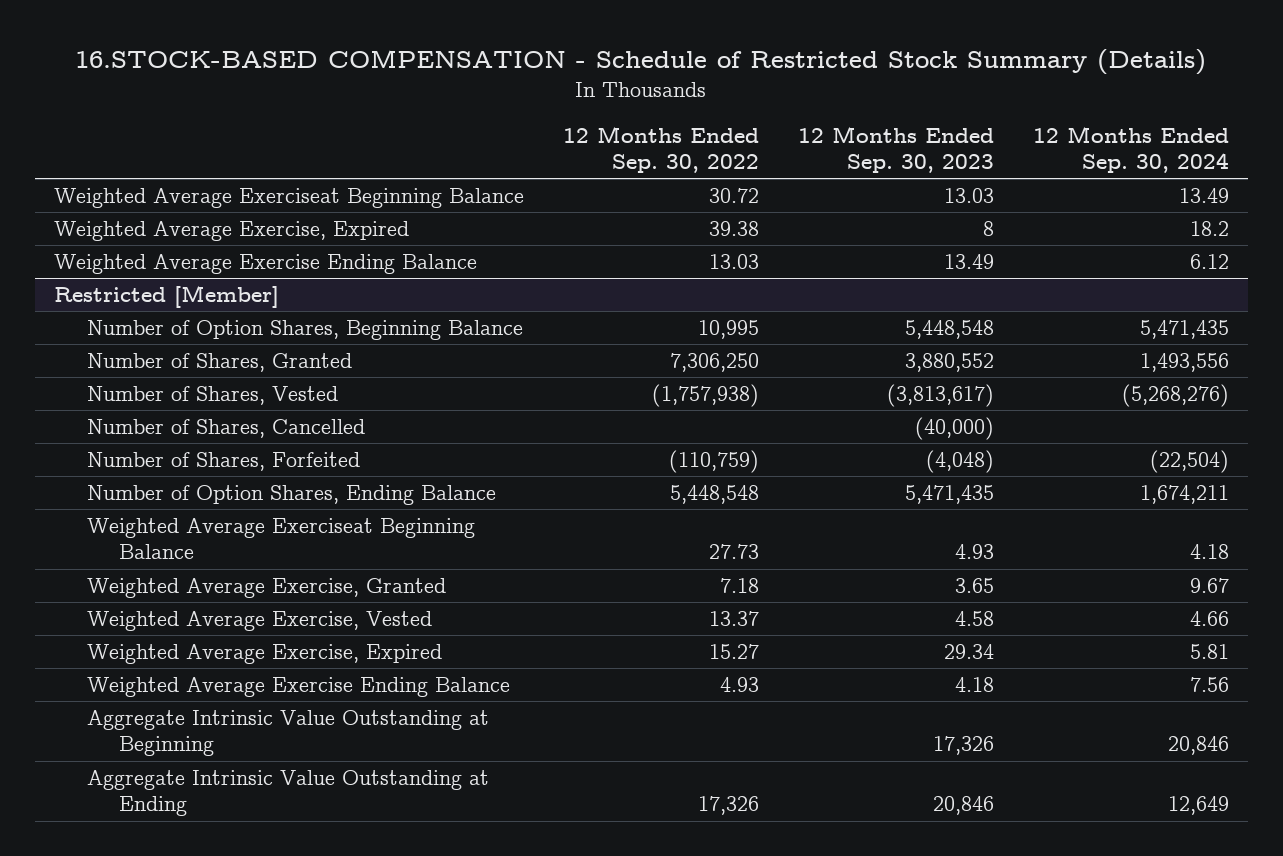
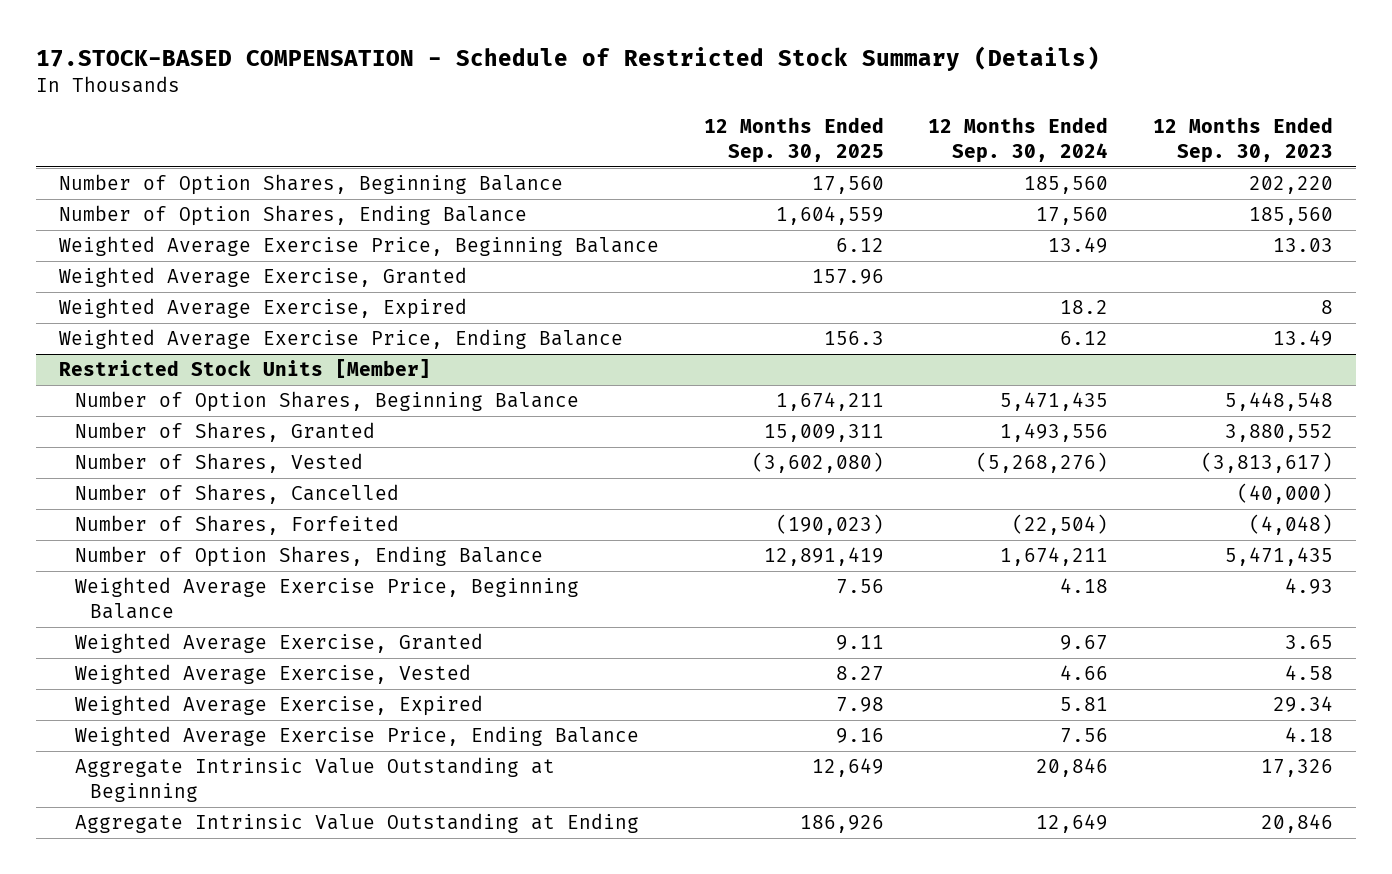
- 16.STOCK-BASED COMPENSATION - Schedule of Restricted Stock Summary (Details)
+ 17.STOCK-BASED COMPENSATION - Schedule of Restricted Stock Summary (Details)
- | 12 Months Ended Sep. 30, 2022 | 12 Months Ended Sep. 30, 2023 | 12 Months Ended Sep. 30, 2024
+ | 12 Months Ended Sep. 30, 2025 | 12 Months Ended Sep. 30, 2024 | 12 Months Ended Sep. 30, 2023
- Weighted Average Exerciseat Beginning Balance | 30.72 | 13.03 | 13.49
+ Number of Option Shares, Beginning Balance | 17,560 | 185,560 | 202,220
+ Number of Option Shares, Ending Balance | 1,604,559 | 17,560 | 185,560
+ Weighted Average Exercise Price, Beginning Balance | 6.12 | 13.49 | 13.03
+ Weighted Average Exercise, Granted | 157.96 | |
- Weighted Average Exercise Ending Balance | 13.03 | 13.49 | 6.12
- Restricted [Member]
+ Weighted Average Exercise Price, Ending Balance | 156.3 | 6.12 | 13.49
+ Restricted Stock Units [Member]
- Weighted Average Exerciseat Beginning Balance | 27.73 | 4.93 | 4.18
+ Weighted Average Exercise Price, Beginning Balance | 7.56 | 4.18 | 4.93
- Weighted Average Exercise Ending Balance | 4.93 | 4.18 | 7.56
+ Weighted Average Exercise Price, Ending Balance | 9.16 | 7.56 | 4.18

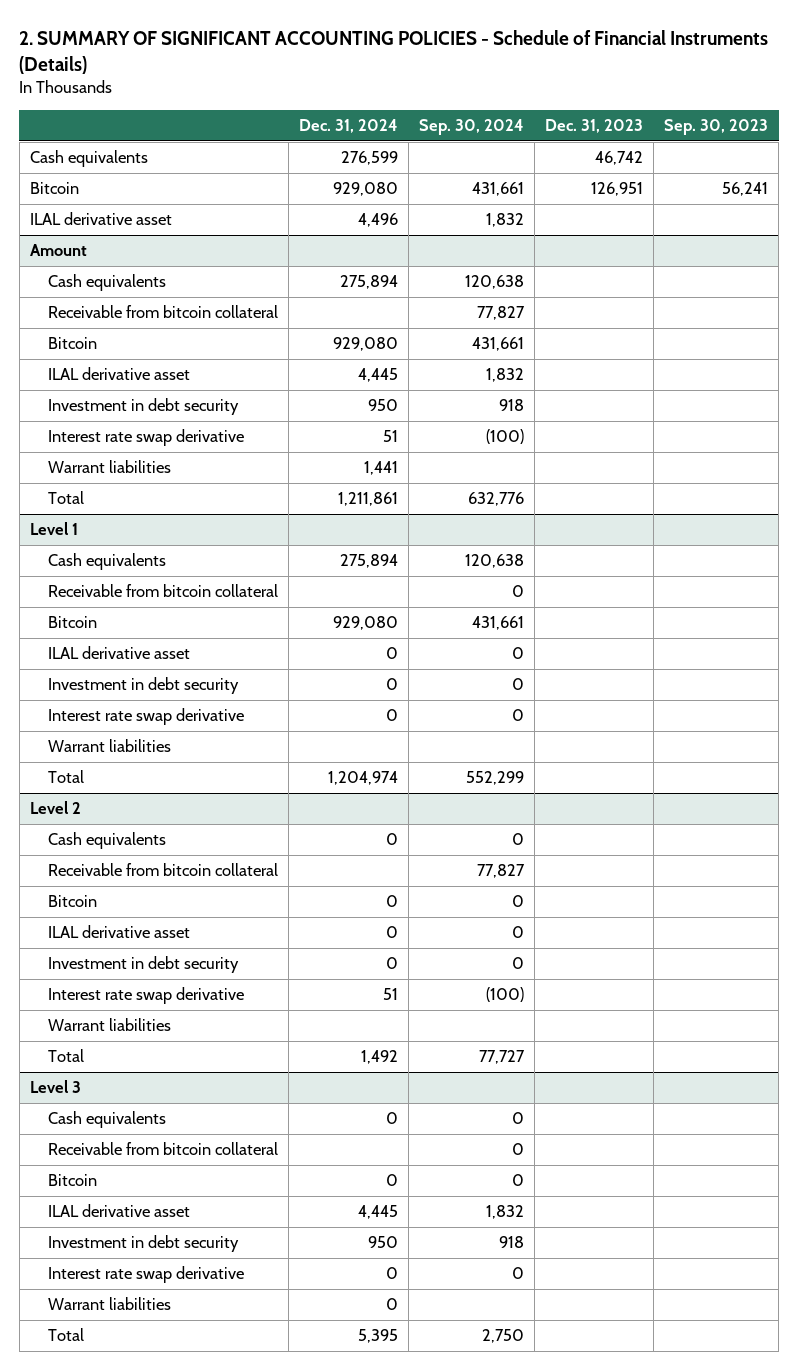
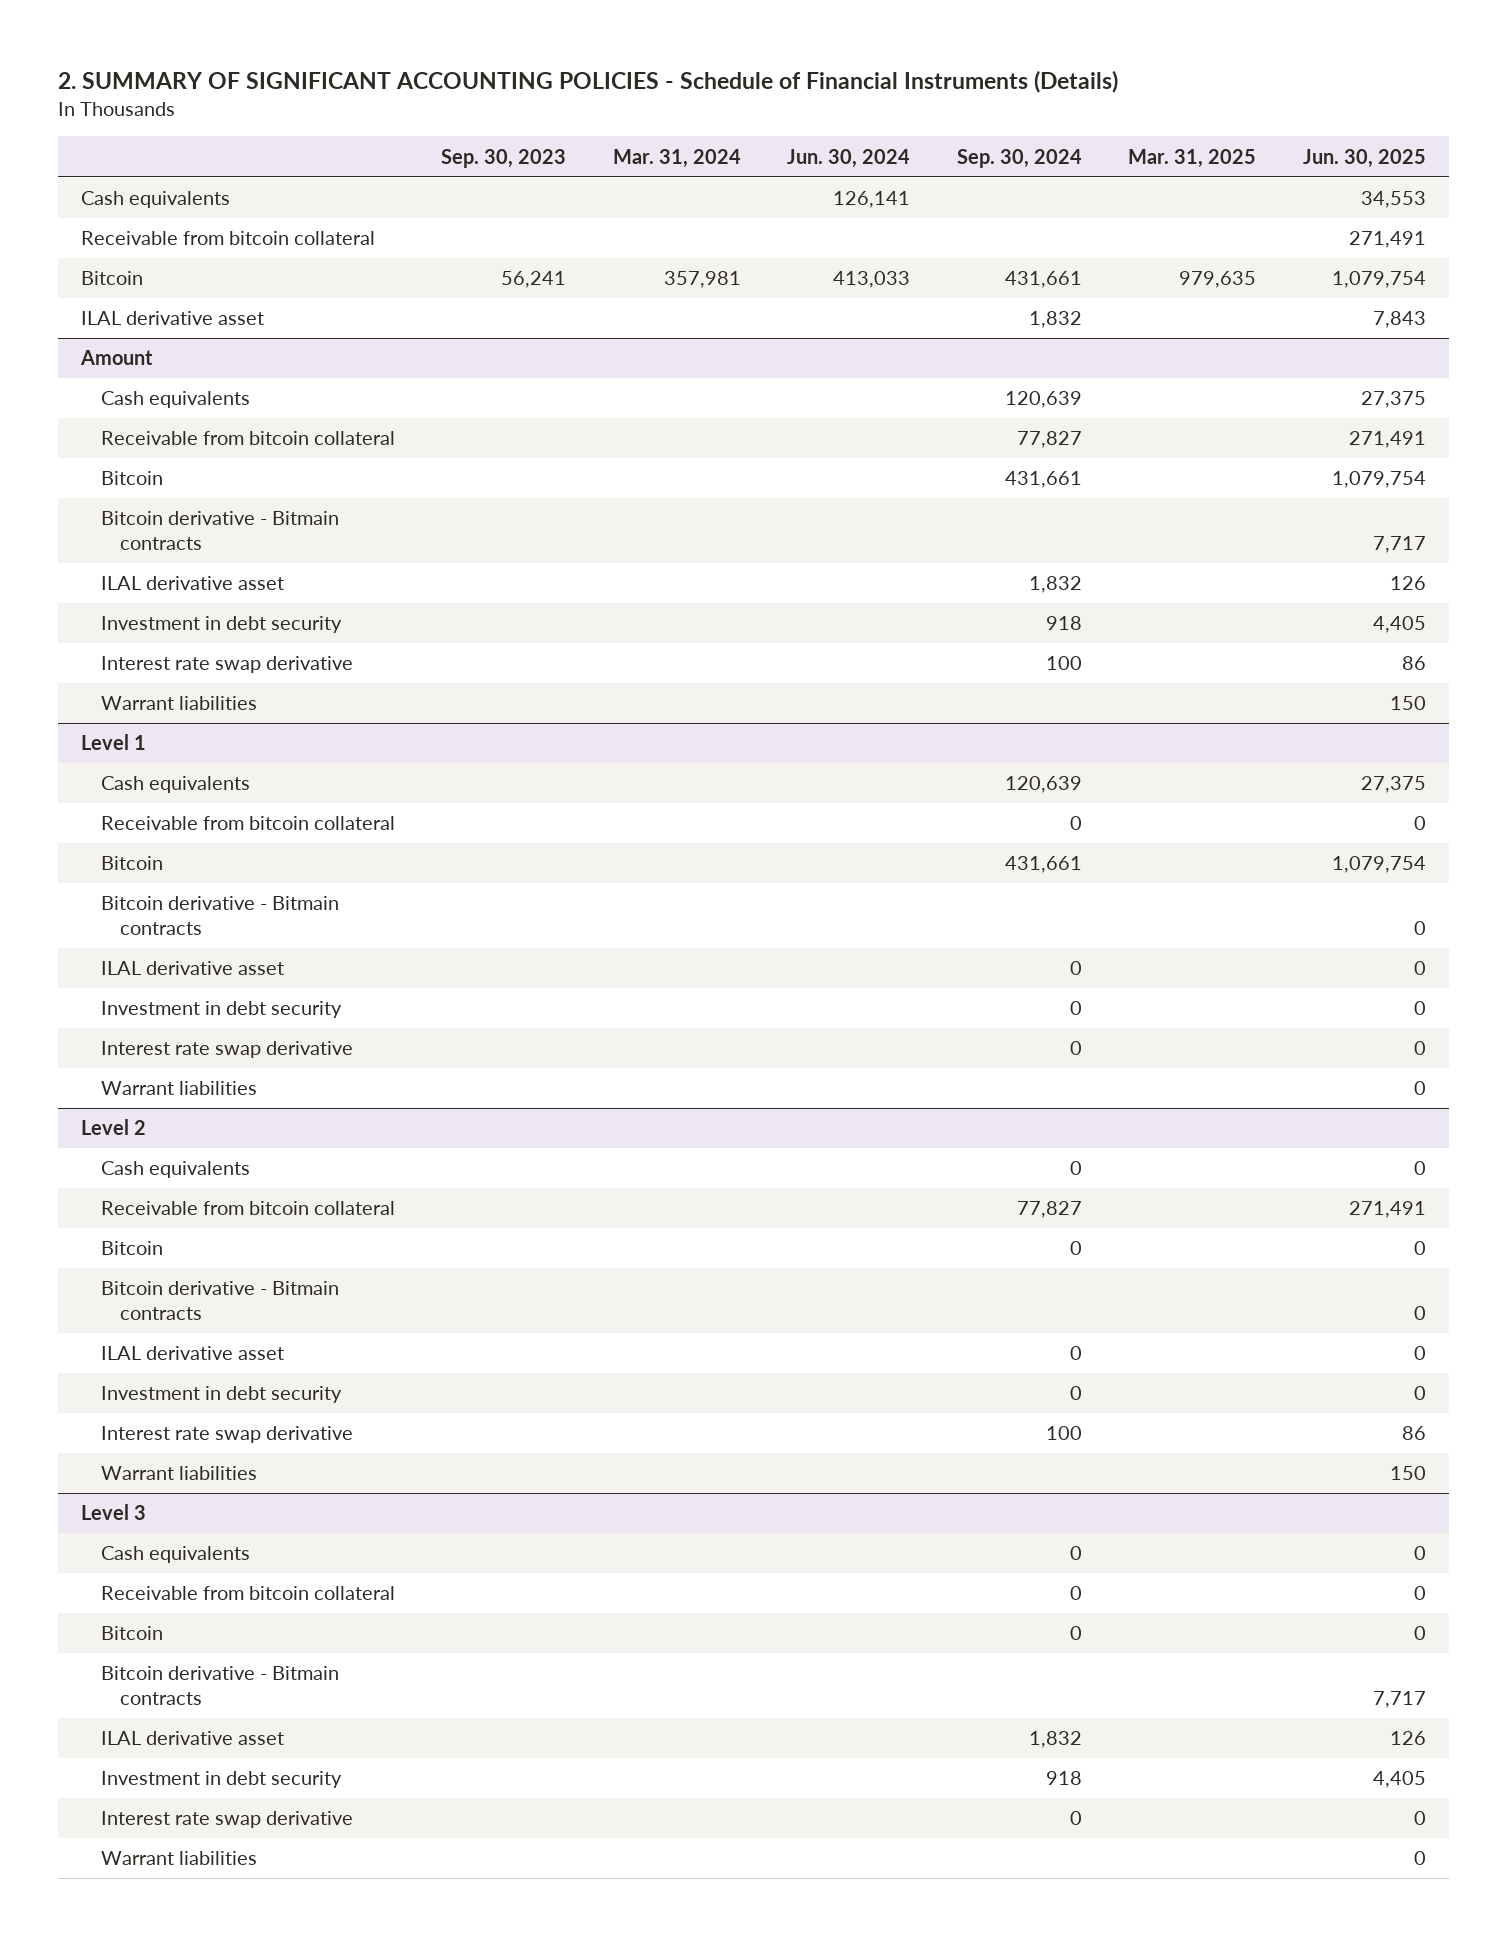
- | Dec. 31, 2024 | Sep. 30, 2024 | Dec. 31, 2023 | Sep. 30, 2023
+ | Sep. 30, 2023 | Mar. 31, 2024 | Jun. 30, 2024 | Sep. 30, 2024 | Mar. 31, 2025 | Jun. 30, 2025
+ Receivable from bitcoin collateral | | | | | | 271,491
@ Amount
- Cash equivalents | 275,894 | 120,638 | |
+ Cash equivalents | | | | 120,639 | | 27,375
+ Bitcoin derivative - Bitmain contracts | | | | | | 7,717
- Interest rate swap derivative | 51 | (100) | |
+ Interest rate swap derivative | | | | 100 | | 86
- Total | 1,211,861 | 632,776 | |
@ Level 1
- Cash equivalents | 275,894 | 120,638 | |
+ Cash equivalents | | | | 120,639 | | 27,375
+ Bitcoin derivative - Bitmain contracts | | | | | | 0
- Total | 1,204,974 | 552,299 | |
@ Level 2
+ Bitcoin derivative - Bitmain contracts | | | | | | 0
- Interest rate swap derivative | 51 | (100) | |
+ Interest rate swap derivative | | | | 100 | | 86
- Total | 1,492 | 77,727 | |
@ Level 3
+ Bitcoin derivative - Bitmain contracts | | | | | | 7,717
- Total | 5,395 | 2,750 | |

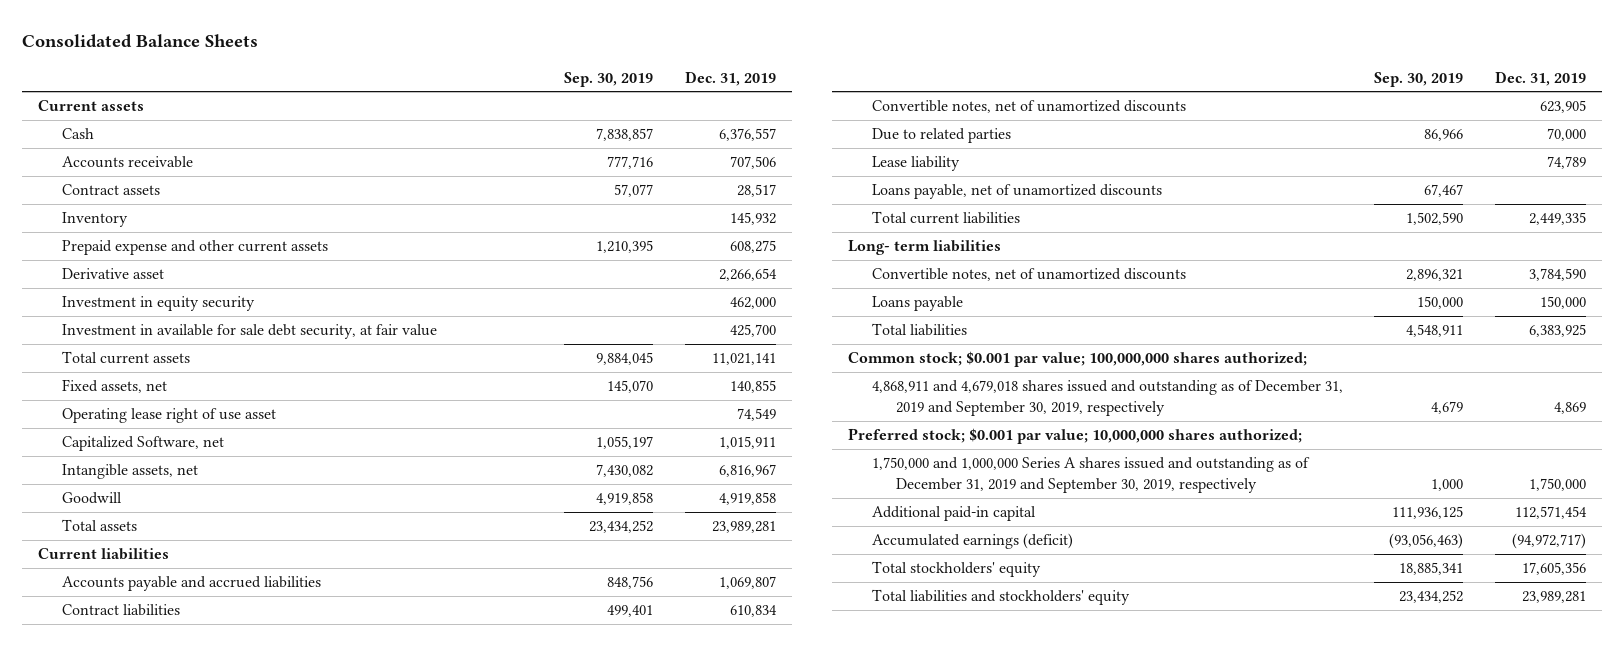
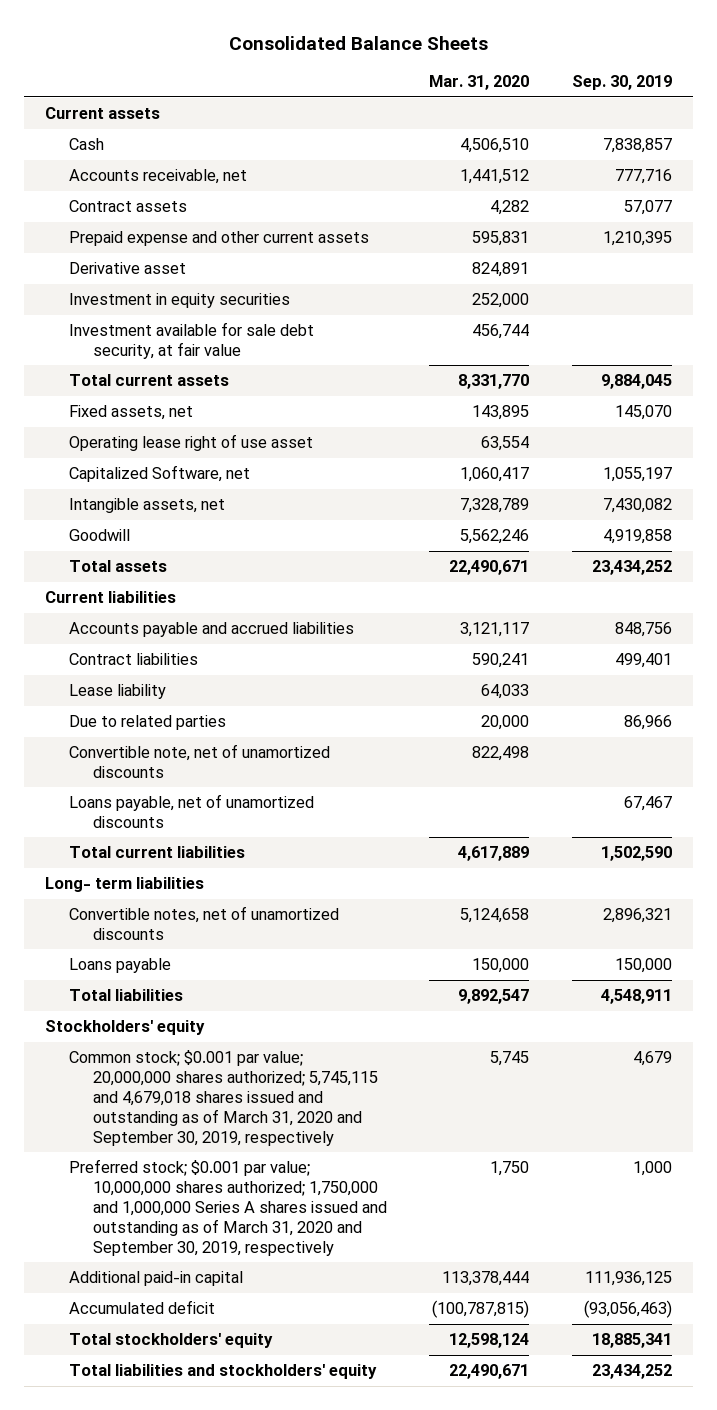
- | Sep. 30, 2019 | Dec. 31, 2019
+ | Mar. 31, 2020 | Sep. 30, 2019
- Accounts receivable | 777,716 | 707,506
+ Accounts receivable, net | 1,441,512 | 777,716
- Inventory | | 145,932
- Investment in equity security | | 462,000
- Investment in available for sale debt security, at fair value | | 425,700
+ Investment in equity securities | 252,000 |
+ Investment available for sale debt security, at fair value | 456,744 |
- Convertible notes, net of unamortized discounts | | 623,905
moved down: Due to related parties | 20,000 | 86,966
+ Convertible note, net of unamortized discounts | 822,498 |
- Common stock; $0.001 par value; 100,000,000 shares authorized;
- 4,868,911 and 4,679,018 shares issued and outstanding as of December 31, 2019 and September 30, 2019, respectively | 4,679 | 4,869
- Preferred stock; $0.001 par value; 10,000,000 shares authorized;
- 1,750,000 and 1,000,000 Series A shares issued and outstanding as of December 31, 2019 and September 30, 2019, respectively | 1,000 | 1,750,000
+ Stockholders' equity
+ Common stock; $0.001 par value; 20,000,000 shares authorized; 5,745,115 and 4,679,018 shares issued and outstanding as of March 31, 2020 and September 30, 2019, respectively | 5,745 | 4,679
+ Preferred stock; $0.001 par value; 10,000,000 shares authorized; 1,750,000 and 1,000,000 Series A shares issued and outstanding as of March 31, 2020 and September 30, 2019, respectively | 1,750 | 1,000
- Accumulated earnings (deficit) | (93,056,463) | (94,972,717)
+ Accumulated deficit | (100,787,815) | (93,056,463)

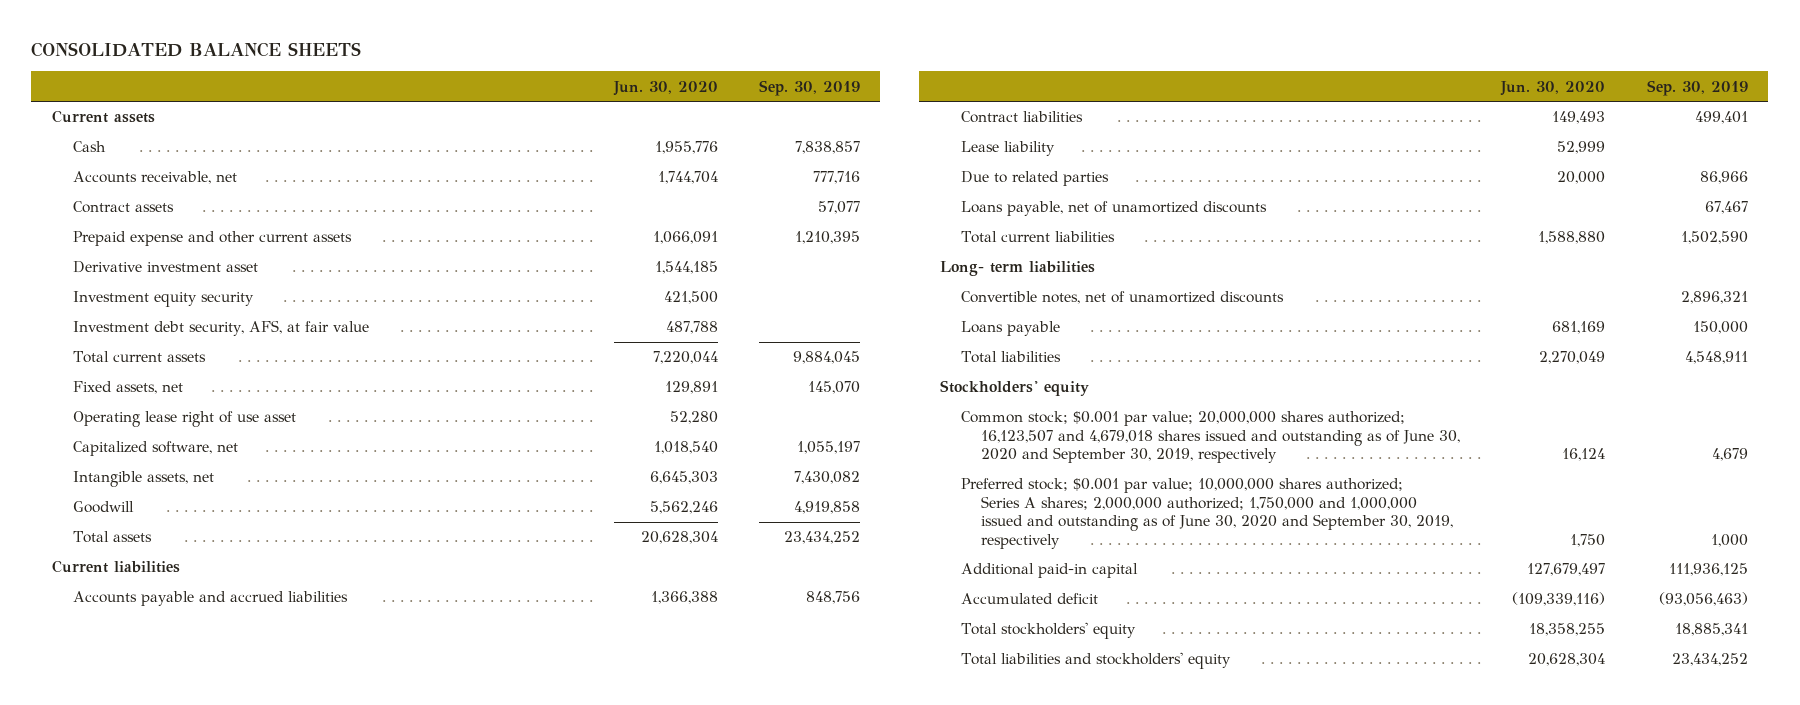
- Consolidated Balance Sheets
+ CONSOLIDATED BALANCE SHEETS
- | Mar. 31, 2020 | Sep. 30, 2019
+ | Jun. 30, 2020 | Sep. 30, 2019
- Derivative asset | 824,891 |
- Investment in equity securities | 252,000 |
- Investment available for sale debt security, at fair value | 456,744 |
+ Derivative investment asset | 1,544,185 |
+ Investment equity security | 421,500 |
+ Investment debt security, AFS, at fair value | 487,788 |
- Capitalized Software, net | 1,060,417 | 1,055,197
+ Capitalized software, net | 1,018,540 | 1,055,197
- Convertible note, net of unamortized discounts | 822,498 |
- Common stock; $0.001 par value; 20,000,000 shares authorized; 5,745,115 and 4,679,018 shares issued and outstanding as of March 31, 2020 and September 30, 2019, respectively | 5,745 | 4,679
- Preferred stock; $0.001 par value; 10,000,000 shares authorized; 1,750,000 and 1,000,000 Series A shares issued and outstanding as of March 31, 2020 and September 30, 2019, respectively | 1,750 | 1,000
+ Common stock; $0.001 par value; 20,000,000 shares authorized; 16,123,507 and 4,679,018 shares issued and outstanding as of June 30, 2020 and September 30, 2019, respectively | 16,124 | 4,679
+ Preferred stock; $0.001 par value; 10,000,000 shares authorized; Series A shares; 2,000,000 authorized; 1,750,000 and 1,000,000 issued and outstanding as of June 30, 2020 and September 30, 2019, respectively | 1,750 | 1,000

